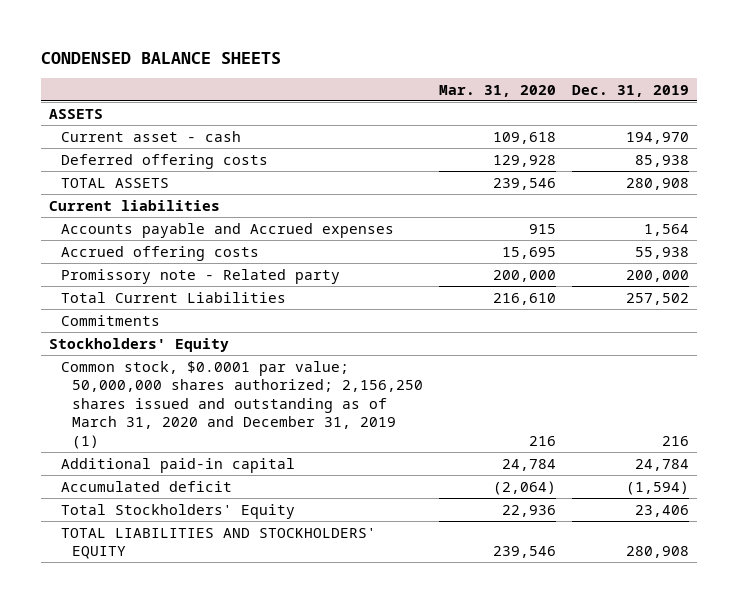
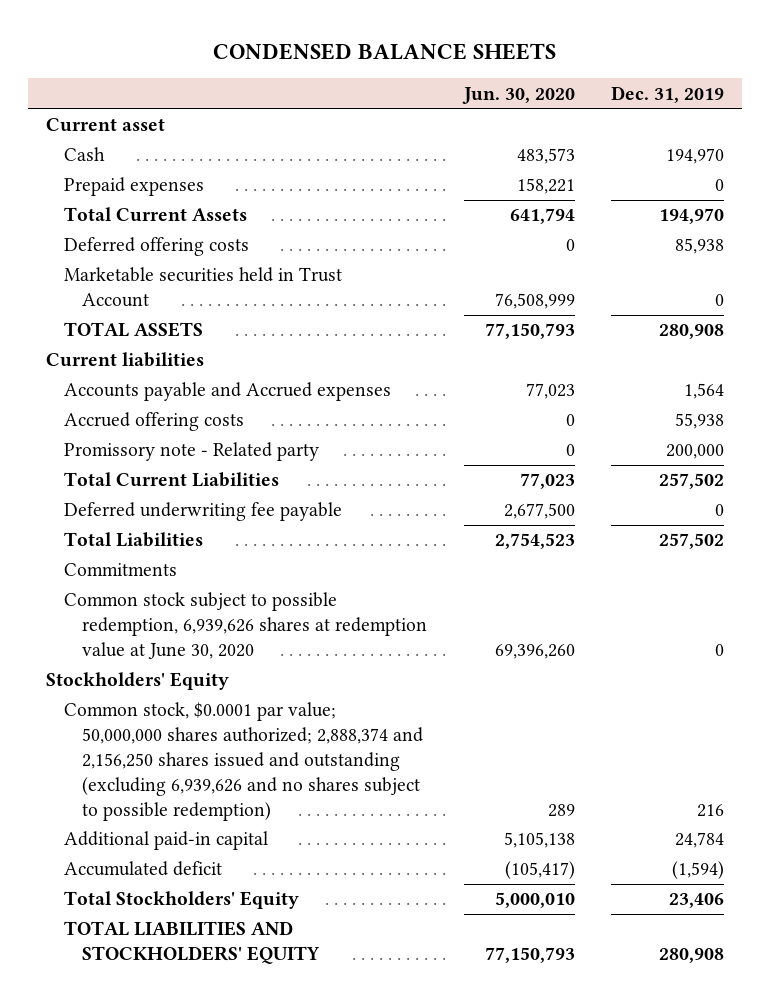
- | Mar. 31, 2020 | Dec. 31, 2019
+ | Jun. 30, 2020 | Dec. 31, 2019
- ASSETS
- Current asset - cash | 109,618 | 194,970
+ Current asset
+ Cash | 483,573 | 194,970
+ Prepaid expenses | 158,221 | 0
+ Total Current Assets | 641,794 | 194,970
+ Marketable securities held in Trust Account | 76,508,999 | 0
+ Deferred underwriting fee payable | 2,677,500 | 0
+ Total Liabilities | 2,754,523 | 257,502
+ Common stock subject to possible redemption, 6,939,626 shares at redemption value at June 30, 2020 | 69,396,260 | 0
- Common stock, $0.0001 par value; 50,000,000 shares authorized; 2,156,250 shares issued and outstanding as of March 31, 2020 and December 31, 2019 (1) | 216 | 216
+ Common stock, $0.0001 par value; 50,000,000 shares authorized; 2,888,374 and 2,156,250 shares issued and outstanding (excluding 6,939,626 and no shares subject to possible redemption) | 289 | 216

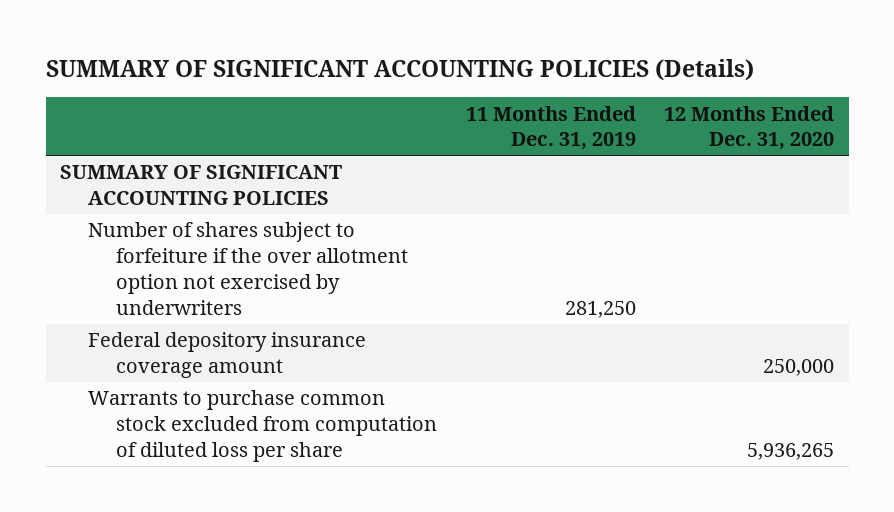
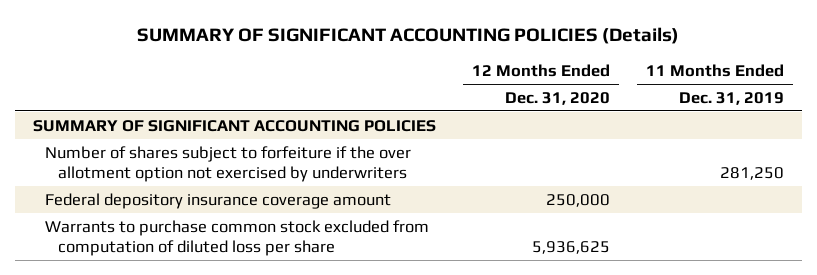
- | 11 Months Ended Dec. 31, 2019 | 12 Months Ended Dec. 31, 2020
+ | 12 Months Ended Dec. 31, 2020 | 11 Months Ended Dec. 31, 2019
- Warrants to purchase common stock excluded from computation of diluted loss per share | | 5,936,265
+ Warrants to purchase common stock excluded from computation of diluted loss per share | 5,936,625 |

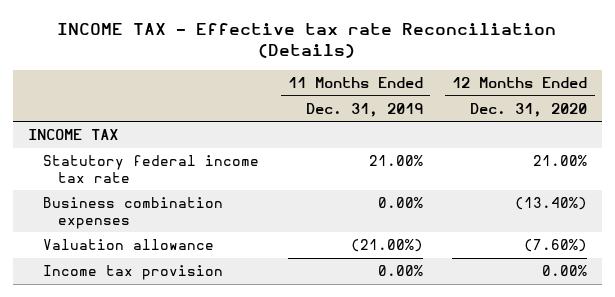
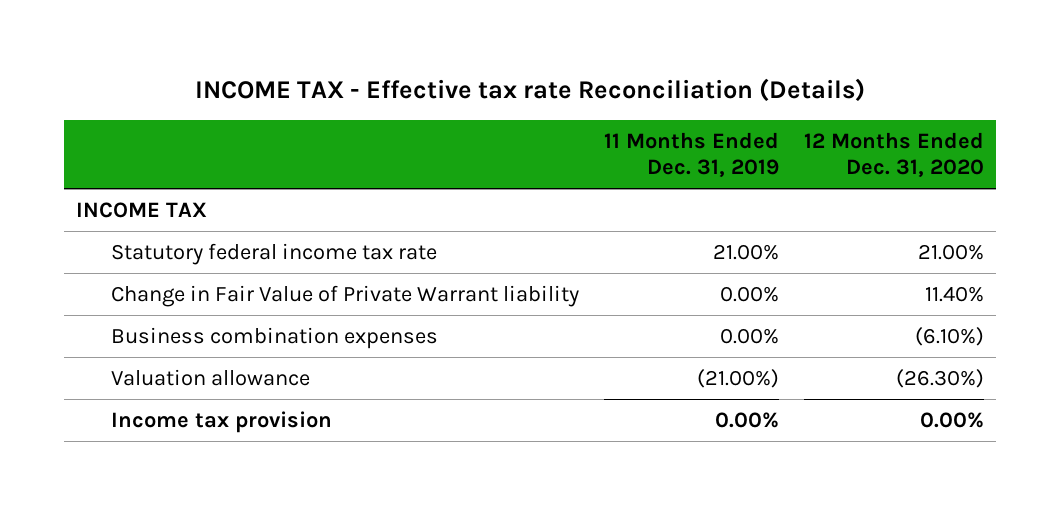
- Business combination expenses | 0.00% | (13.40%)
- Valuation allowance | (21.00%) | (7.60%)
+ Change in Fair Value of Private Warrant liability | 0.00% | 11.40%
+ Business combination expenses | 0.00% | (6.10%)
+ Valuation allowance | (21.00%) | (26.30%)

